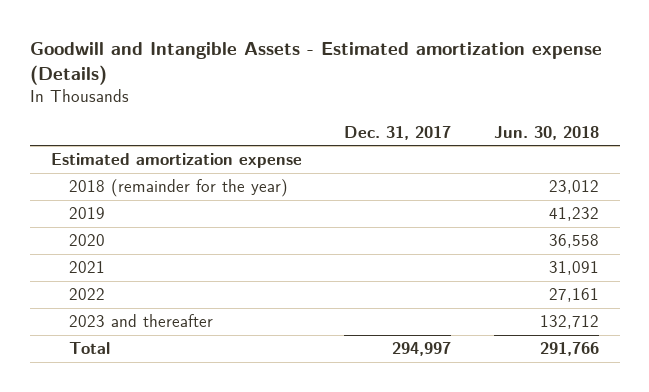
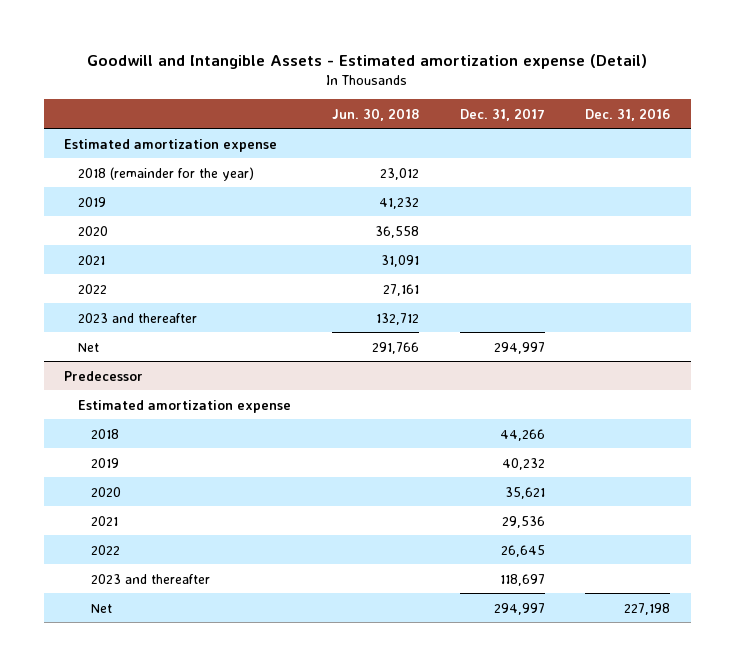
- Goodwill and Intangible Assets - Estimated amortization expense (Details)
+ Goodwill and Intangible Assets - Estimated amortization expense (Detail)
- | Dec. 31, 2017 | Jun. 30, 2018
+ | Jun. 30, 2018 | Dec. 31, 2017 | Dec. 31, 2016
- Total | 294,997 | 291,766
+ Net | 291,766 | 294,997 |
+ Predecessor
+ Estimated amortization expense
+ 2018 | | 44,266 |
+ 2019 | | 40,232 |
+ 2020 | | 35,621 |
+ 2021 | | 29,536 |
+ 2022 | | 26,645 |
+ 2023 and thereafter | | 118,697 |
+ Net | | 294,997 | 227,198

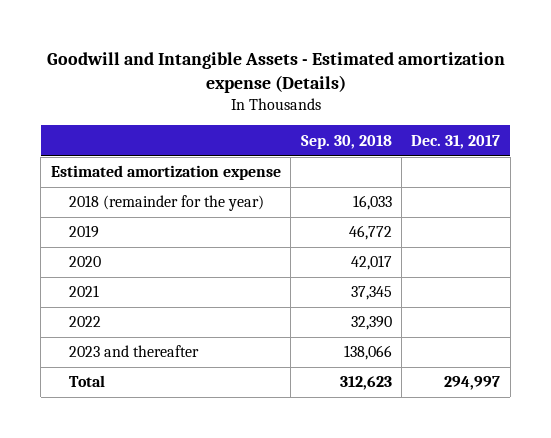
- Goodwill and Intangible Assets - Estimated amortization expense (Detail)
+ Goodwill and Intangible Assets - Estimated amortization expense (Details)
- | Jun. 30, 2018 | Dec. 31, 2017 | Dec. 31, 2016
+ | Sep. 30, 2018 | Dec. 31, 2017
- Net | 291,766 | 294,997 |
- Predecessor
- Estimated amortization expense
- 2018 | | 44,266 |
- 2019 | | 40,232 |
- 2020 | | 35,621 |
- 2021 | | 29,536 |
- 2022 | | 26,645 |
- 2023 and thereafter | | 118,697 |
- Net | | 294,997 | 227,198
+ Total | 312,623 | 294,997

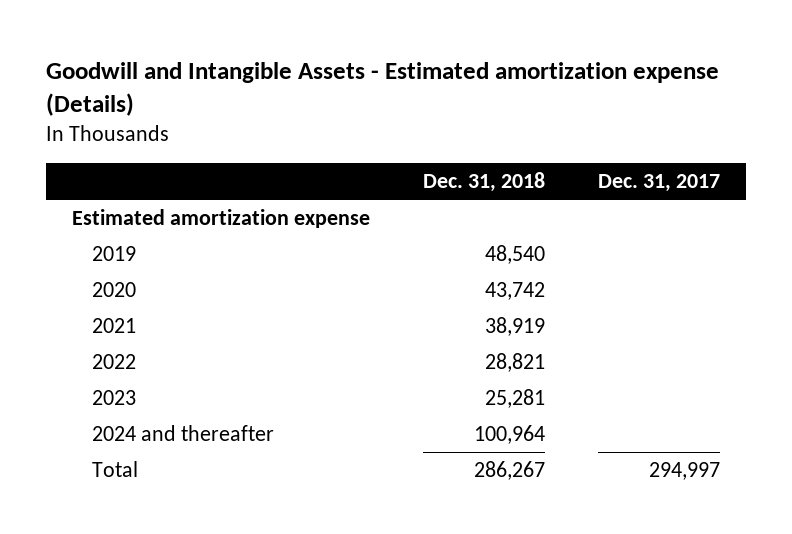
- | Sep. 30, 2018 | Dec. 31, 2017
+ | Dec. 31, 2018 | Dec. 31, 2017
- 2018 (remainder for the year) | 16,033 |
- 2023 and thereafter | 138,066 |
+ 2023 | 25,281 |
+ 2024 and thereafter | 100,964 |

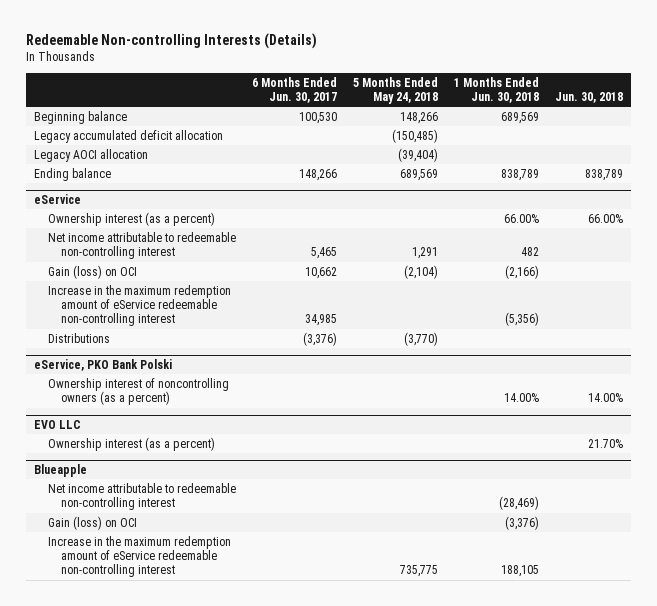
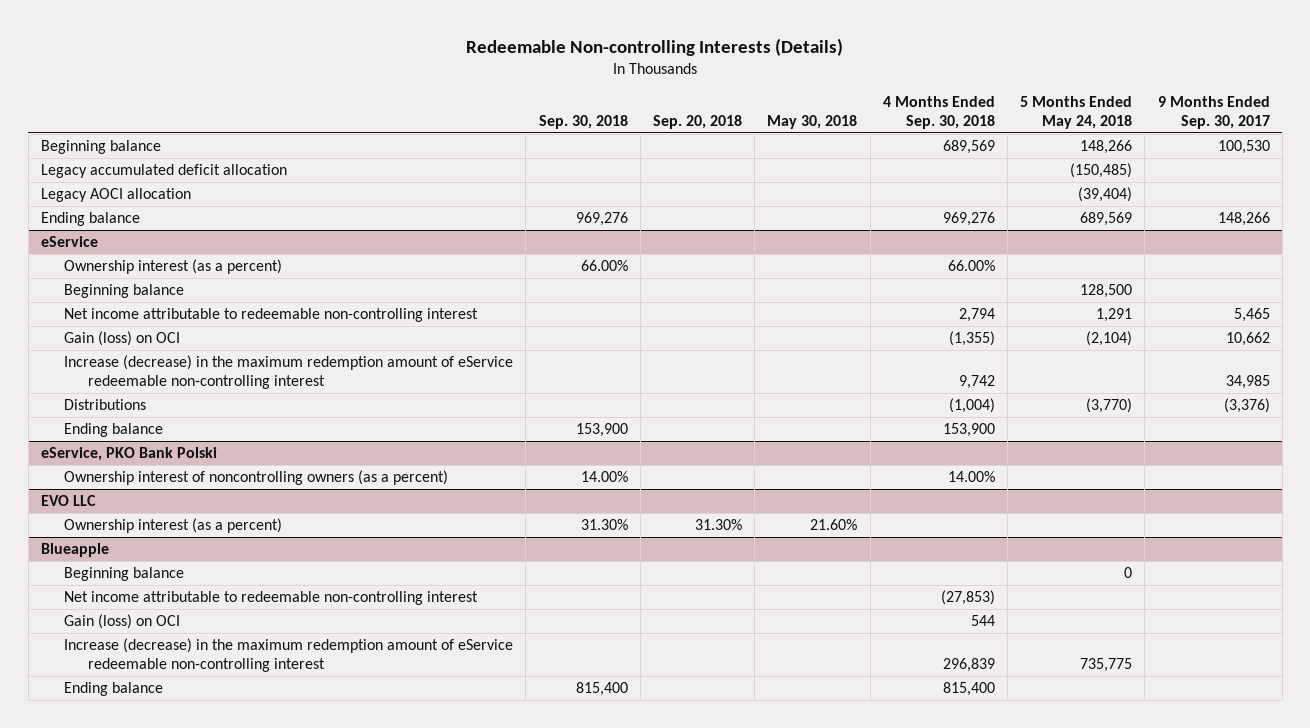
- | 6 Months Ended Jun. 30, 2017 | 5 Months Ended May 24, 2018 | 1 Months Ended Jun. 30, 2018 | Jun. 30, 2018
+ | Sep. 30, 2018 | Sep. 20, 2018 | May 30, 2018 | 4 Months Ended Sep. 30, 2018 | 5 Months Ended May 24, 2018 | 9 Months Ended Sep. 30, 2017
@ eService
+ Beginning balance | | | | | 128,500 |
- Increase in the maximum redemption amount of eService redeemable non-controlling interest | 34,985 | | (5,356) |
+ Increase (decrease) in the maximum redemption amount of eService redeemable non-controlling interest | | | | 9,742 | | 34,985
+ Ending balance | 153,900 | | | 153,900 | |
@ Blueapple
+ Beginning balance | | | | | 0 |
- Increase in the maximum redemption amount of eService redeemable non-controlling interest | | 735,775 | 188,105 |
+ Increase (decrease) in the maximum redemption amount of eService redeemable non-controlling interest | | | | 296,839 | 735,775 |
+ Ending balance | 815,400 | | | 815,400 | |

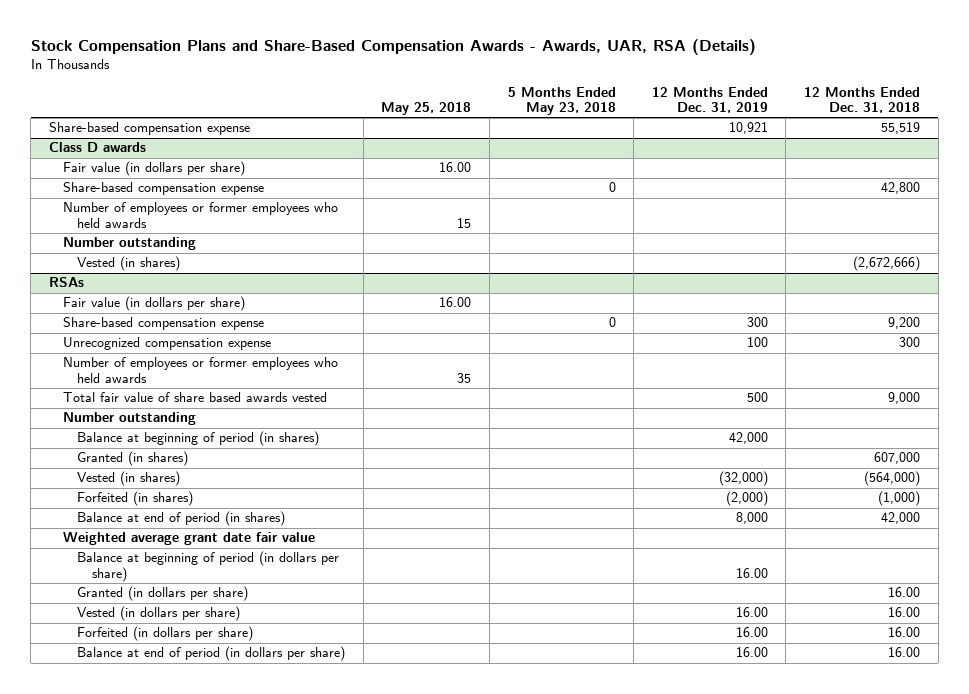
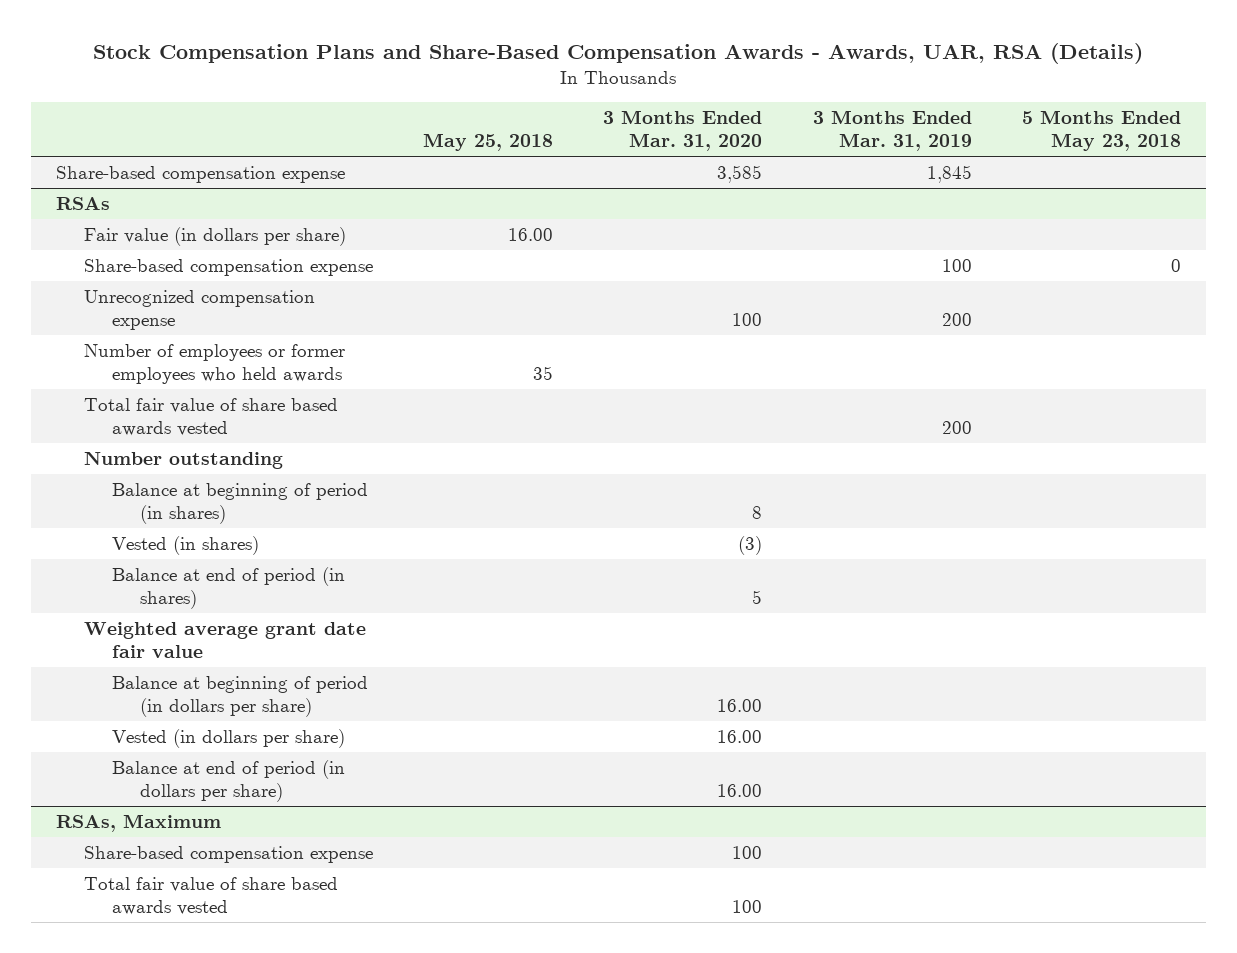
- | May 25, 2018 | 5 Months Ended May 23, 2018 | 12 Months Ended Dec. 31, 2019 | 12 Months Ended Dec. 31, 2018
+ | May 25, 2018 | 3 Months Ended Mar. 31, 2020 | 3 Months Ended Mar. 31, 2019 | 5 Months Ended May 23, 2018
- Class D awards
- Fair value (in dollars per share) | 16.00 | | |
- Share-based compensation expense | | 0 | | 42,800
- Number of employees or former employees who held awards | 15 | | |
- Number outstanding
- Vested (in shares) | | | | (2,672,666)
@ RSAs
- Granted (in shares) | | | | 607,000
- Forfeited (in shares) | | | (2,000) | (1,000)
- Granted (in dollars per share) | | | | 16.00
- Forfeited (in dollars per share) | | | 16.00 | 16.00
+ RSAs, Maximum
+ Share-based compensation expense | | 100 | |
+ Total fair value of share based awards vested | | 100 | |

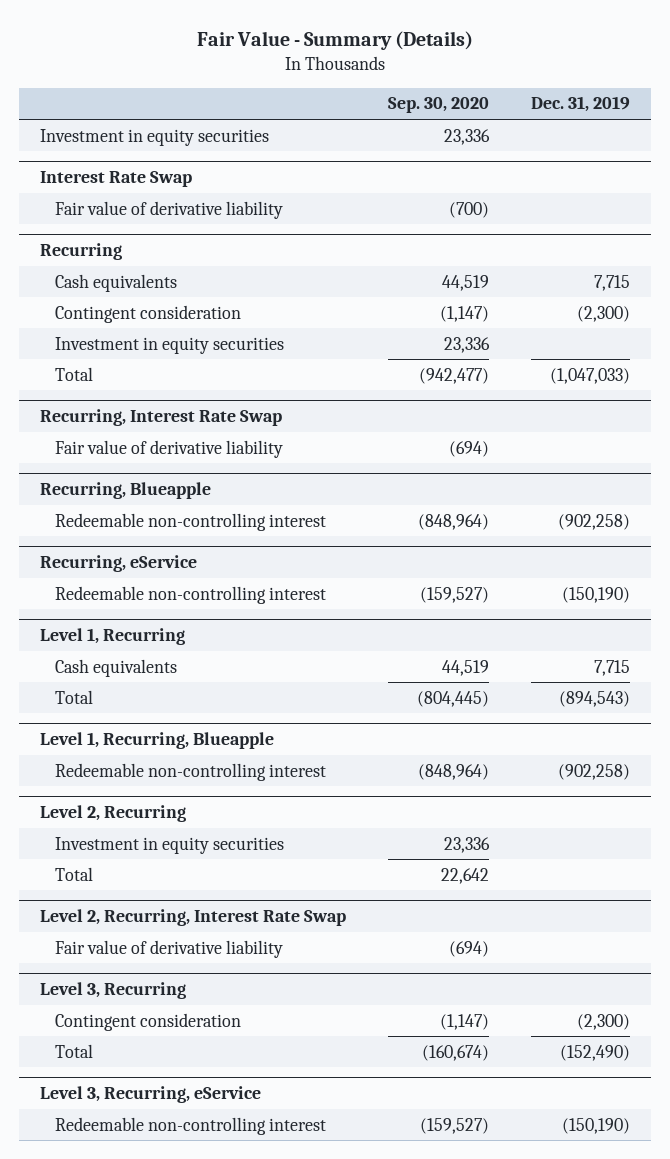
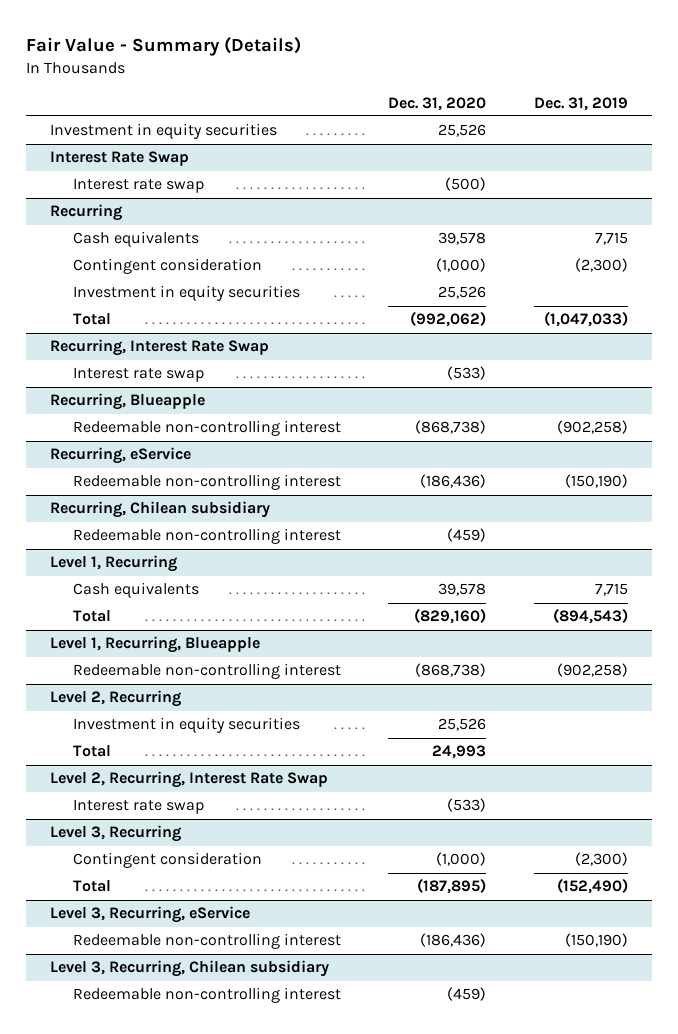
- | Sep. 30, 2020 | Dec. 31, 2019
+ | Dec. 31, 2020 | Dec. 31, 2019
@ Interest Rate Swap
- Fair value of derivative liability | (700) |
+ Interest rate swap | (500) |
@ Recurring, Interest Rate Swap
- Fair value of derivative liability | (694) |
+ Interest rate swap | (533) |
+ Recurring, Chilean subsidiary
+ Redeemable non-controlling interest | (459) |
@ Level 2, Recurring, Interest Rate Swap
- Fair value of derivative liability | (694) |
+ Interest rate swap | (533) |
+ Level 3, Recurring, Chilean subsidiary
+ Redeemable non-controlling interest | (459) |

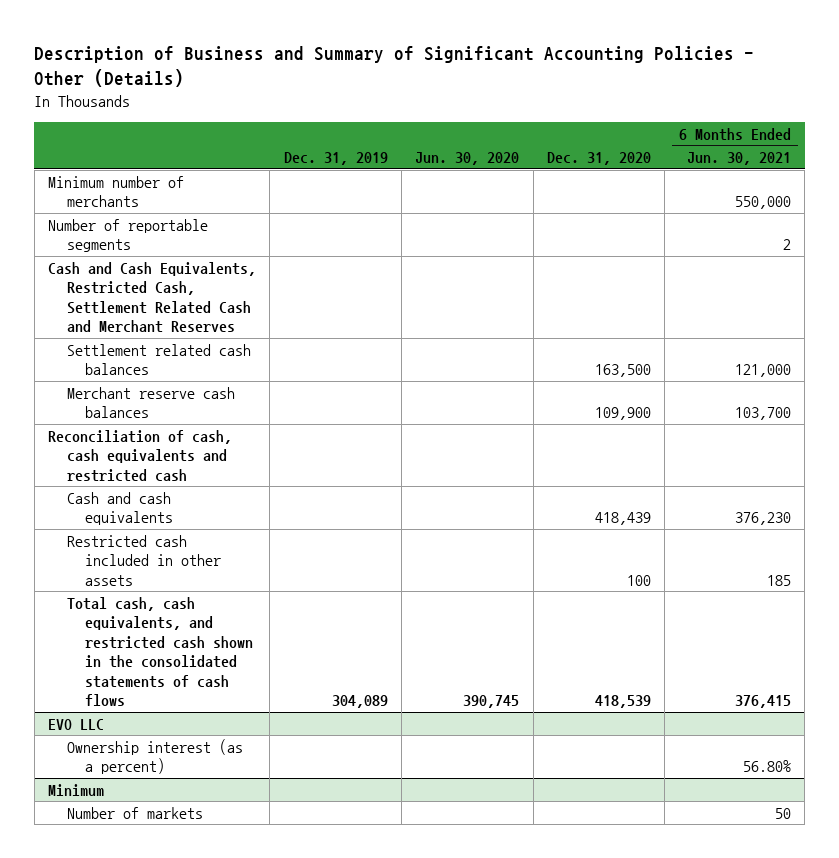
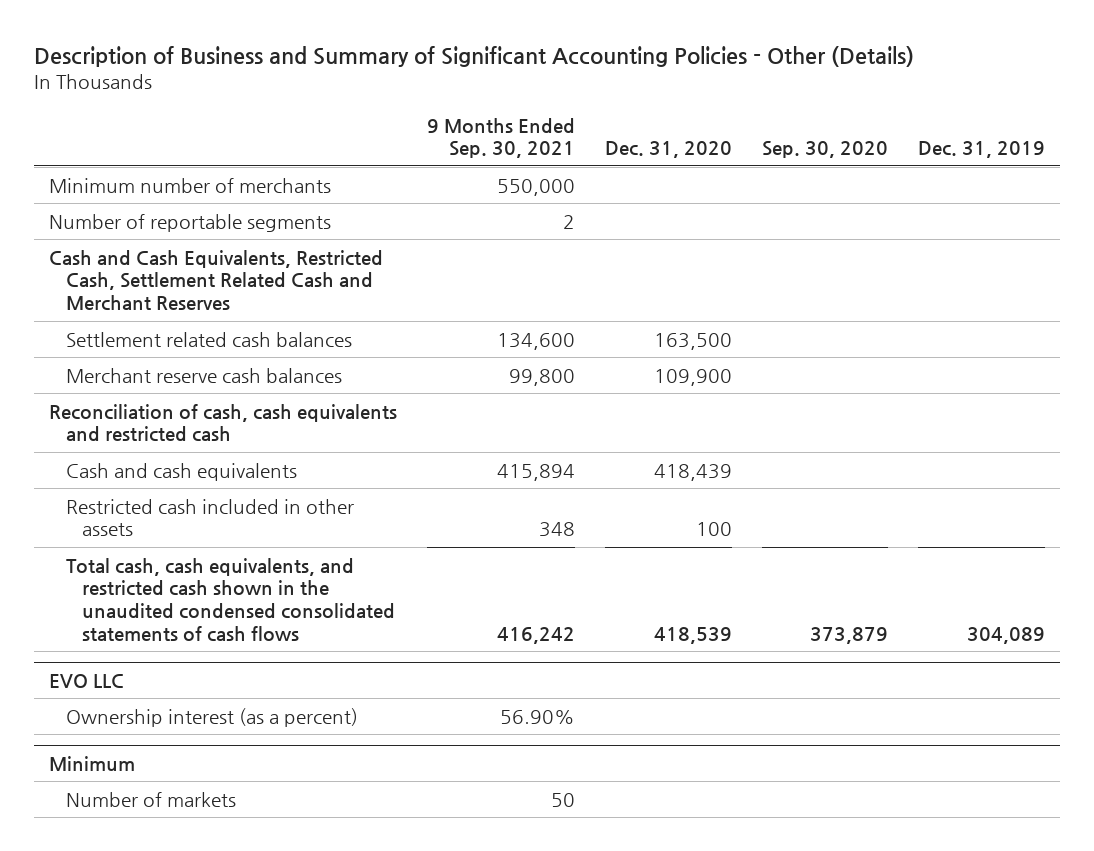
- | Dec. 31, 2019 | Jun. 30, 2020 | Dec. 31, 2020 | 6 Months Ended Jun. 30, 2021
+ | 9 Months Ended Sep. 30, 2021 | Dec. 31, 2020 | Sep. 30, 2020 | Dec. 31, 2019
- Total cash, cash equivalents, and restricted cash shown in the consolidated statements of cash flows | 304,089 | 390,745 | 418,539 | 376,415
+ Total cash, cash equivalents, and restricted cash shown in the unaudited condensed consolidated statements of cash flows | 416,242 | 418,539 | 373,879 | 304,089

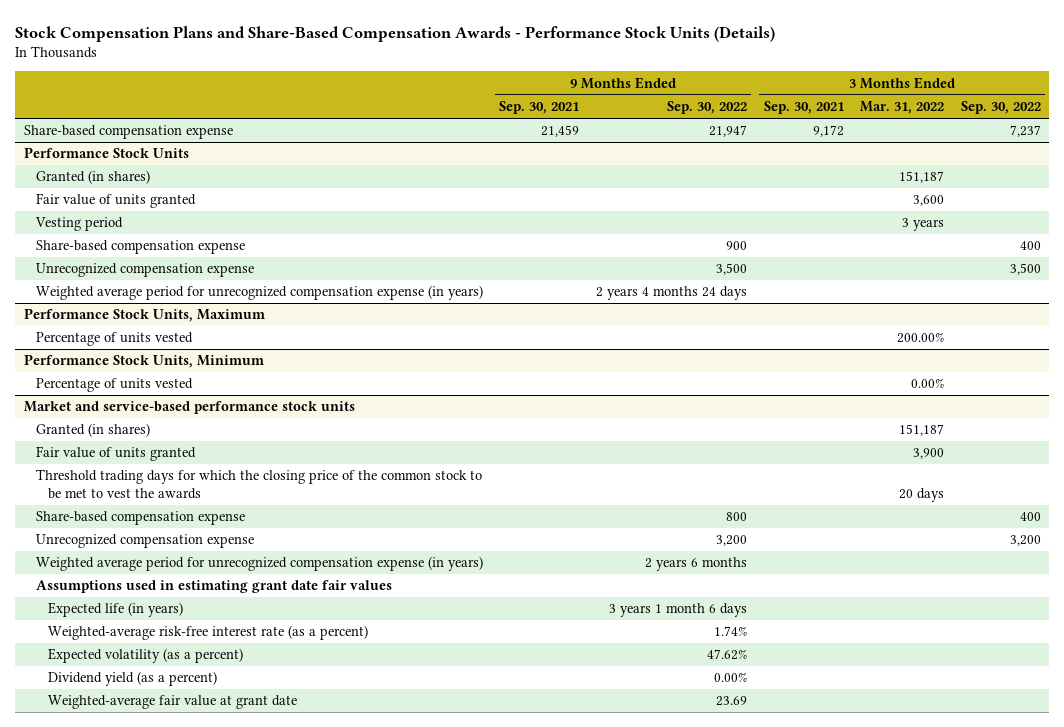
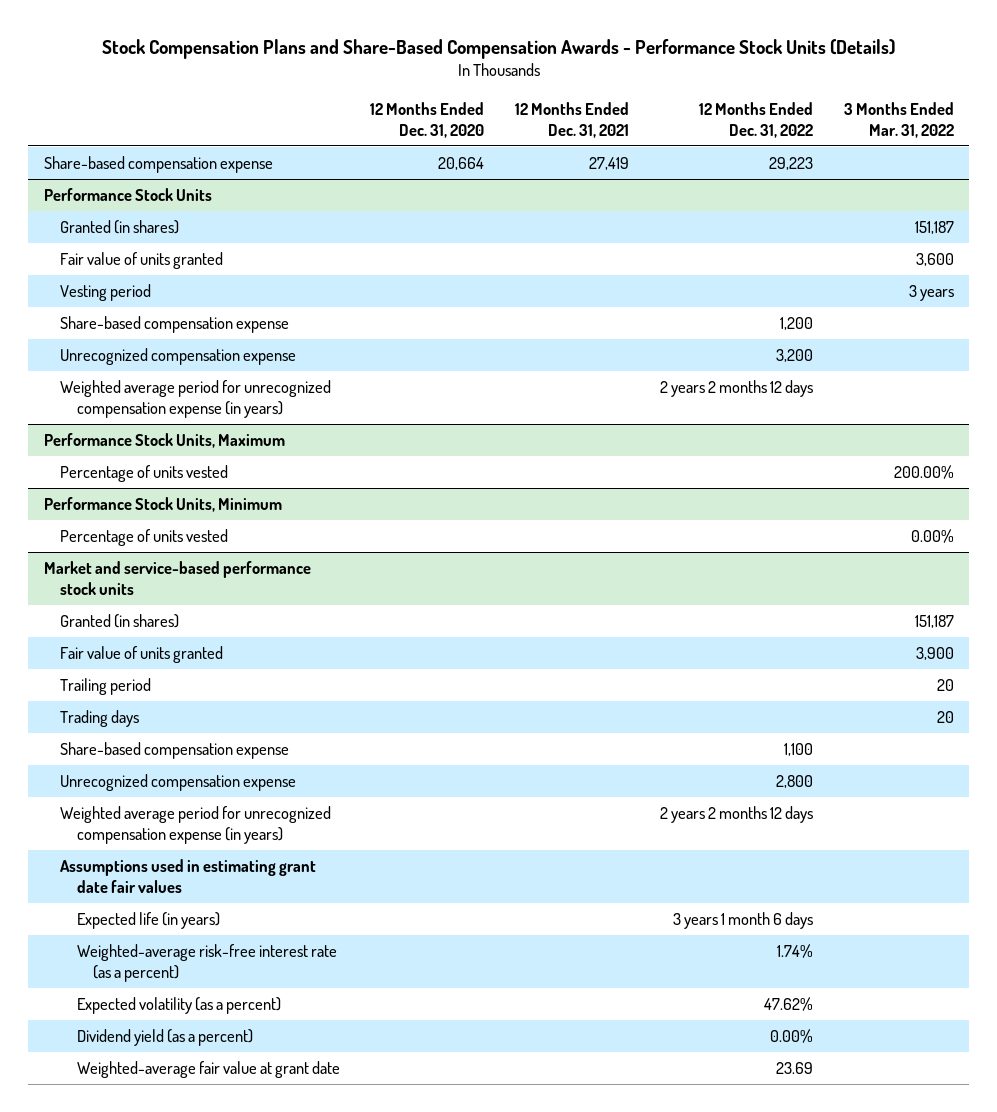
- | 9 Months Ended Sep. 30, 2021 | 9 Months Ended Sep. 30, 2022 | 3 Months Ended Sep. 30, 2021 | 3 Months Ended Mar. 31, 2022 | 3 Months Ended Sep. 30, 2022
+ | 12 Months Ended Dec. 31, 2020 | 12 Months Ended Dec. 31, 2021 | 12 Months Ended Dec. 31, 2022 | 3 Months Ended Mar. 31, 2022
@ Market and service-based performance stock units
- Threshold trading days for which the closing price of the common stock to be met to vest the awards | | | | 20 days |
+ Trailing period | | | | 20
+ Trading days | | | | 20

